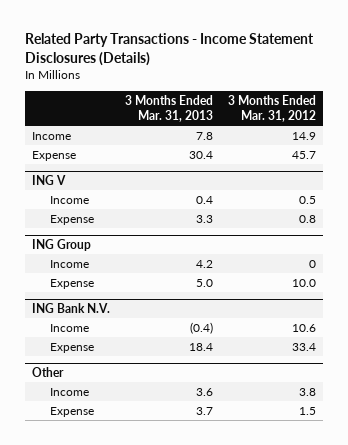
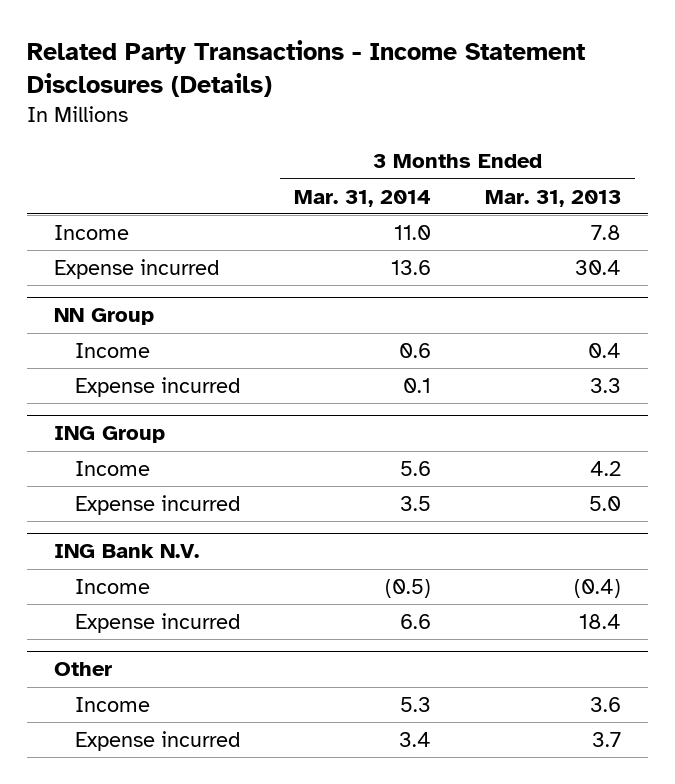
- | 3 Months Ended Mar. 31, 2013 | 3 Months Ended Mar. 31, 2012
+ | 3 Months Ended Mar. 31, 2014 | 3 Months Ended Mar. 31, 2013
- Expense | 30.4 | 45.7
- ING V
+ Expense incurred | 13.6 | 30.4
+ NN Group
- Expense | 3.3 | 0.8
+ Expense incurred | 0.1 | 3.3
@ ING Group
- Expense | 5.0 | 10.0
+ Expense incurred | 3.5 | 5.0
@ ING Bank N.V.
- Expense | 18.4 | 33.4
+ Expense incurred | 6.6 | 18.4
@ Other
- Expense | 3.7 | 1.5
+ Expense incurred | 3.4 | 3.7

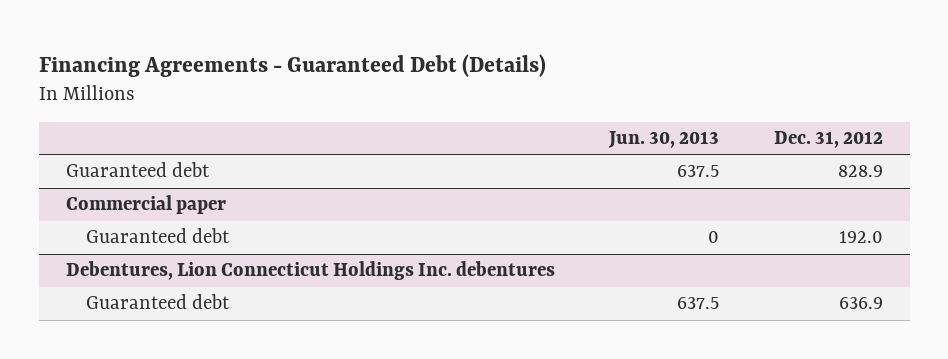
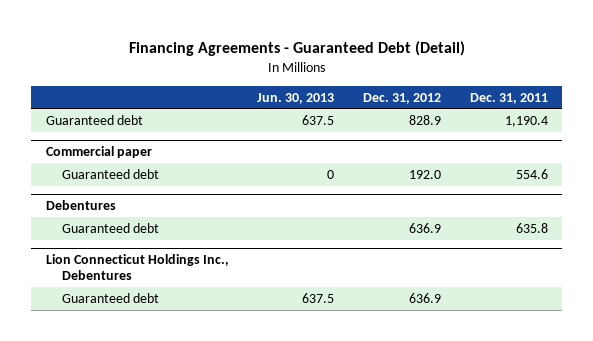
- Financing Agreements - Guaranteed Debt (Details)
+ Financing Agreements - Guaranteed Debt (Detail)
- | Jun. 30, 2013 | Dec. 31, 2012
+ | Jun. 30, 2013 | Dec. 31, 2012 | Dec. 31, 2011
- Debentures, Lion Connecticut Holdings Inc. debentures
+ Debentures
+ Guaranteed debt | | 636.9 | 635.8
+ Lion Connecticut Holdings Inc., Debentures

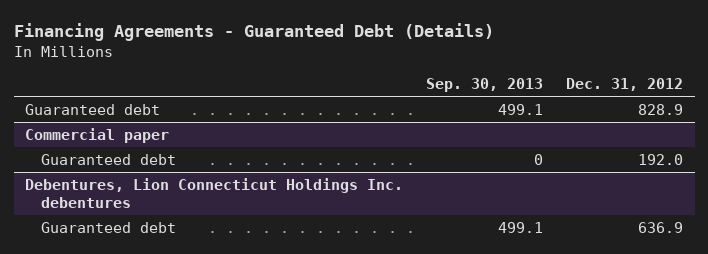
- Financing Agreements - Guaranteed Debt (Detail)
+ Financing Agreements - Guaranteed Debt (Details)
- | Jun. 30, 2013 | Dec. 31, 2012 | Dec. 31, 2011
+ | Sep. 30, 2013 | Dec. 31, 2012
- Debentures
- Guaranteed debt | | 636.9 | 635.8
- Lion Connecticut Holdings Inc., Debentures
+ Debentures, Lion Connecticut Holdings Inc. debentures

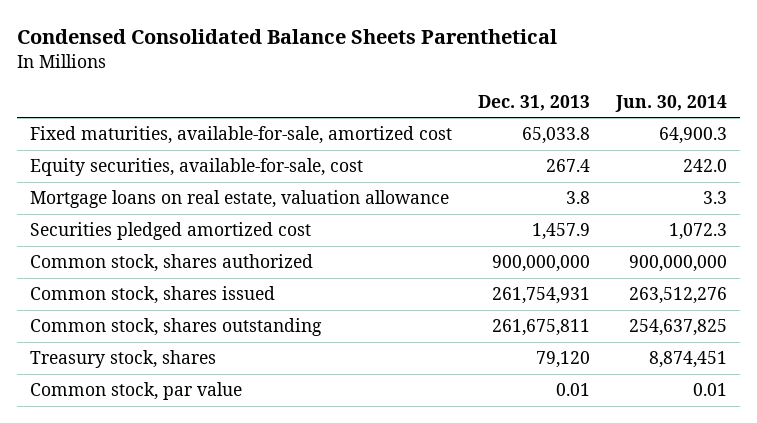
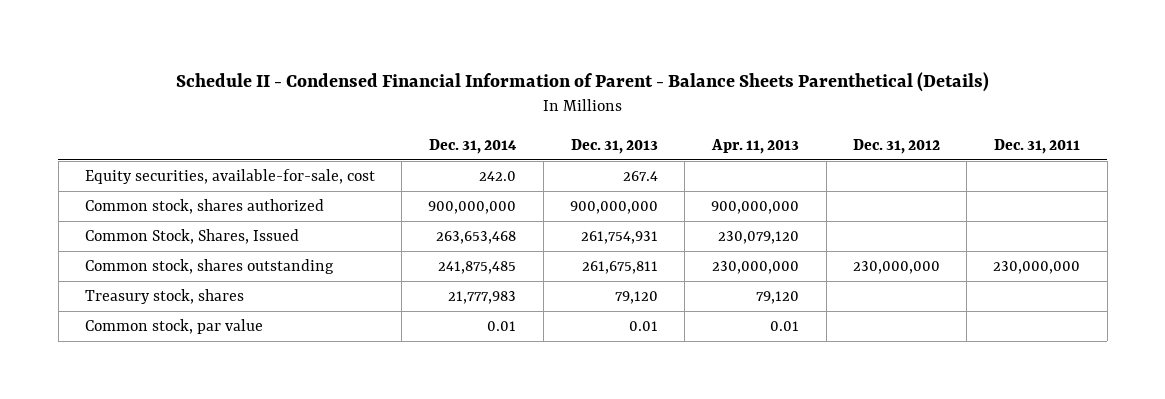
- Condensed Consolidated Balance Sheets Parenthetical
+ Schedule II - Condensed Financial Information of Parent - Balance Sheets Parenthetical (Details)
- | Dec. 31, 2013 | Jun. 30, 2014
+ | Dec. 31, 2014 | Dec. 31, 2013 | Apr. 11, 2013 | Dec. 31, 2012 | Dec. 31, 2011
- Fixed maturities, available-for-sale, amortized cost | 65,033.8 | 64,900.3
- Mortgage loans on real estate, valuation allowance | 3.8 | 3.3
- Securities pledged amortized cost | 1,457.9 | 1,072.3
- Common stock, shares issued | 261,754,931 | 263,512,276
+ Common Stock, Shares, Issued | 263,653,468 | 261,754,931 | 230,079,120 | |

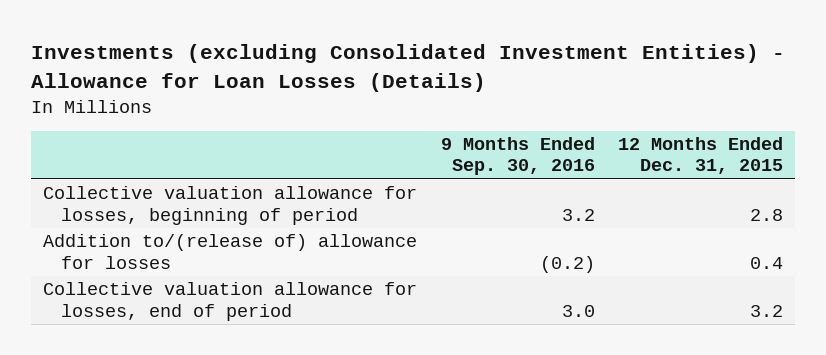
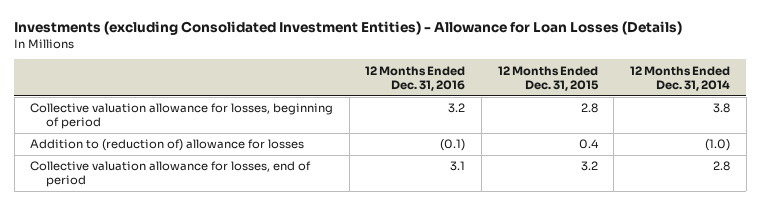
- | 9 Months Ended Sep. 30, 2016 | 12 Months Ended Dec. 31, 2015
+ | 12 Months Ended Dec. 31, 2016 | 12 Months Ended Dec. 31, 2015 | 12 Months Ended Dec. 31, 2014
- Addition to/(release of) allowance for losses | (0.2) | 0.4
+ Addition to (reduction of) allowance for losses | (0.1) | 0.4 | (1.0)

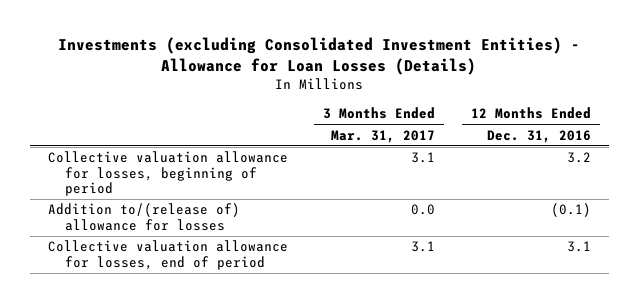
- | 12 Months Ended Dec. 31, 2016 | 12 Months Ended Dec. 31, 2015 | 12 Months Ended Dec. 31, 2014
+ | 3 Months Ended Mar. 31, 2017 | 12 Months Ended Dec. 31, 2016
- Addition to (reduction of) allowance for losses | (0.1) | 0.4 | (1.0)
+ Addition to/(release of) allowance for losses | 0.0 | (0.1)

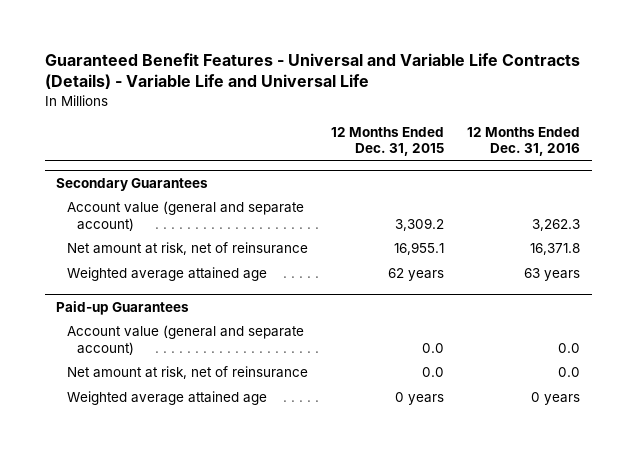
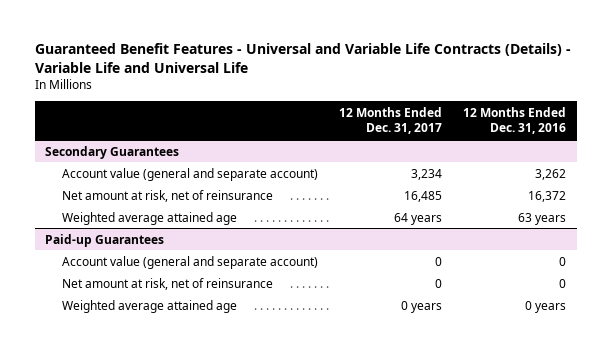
- | 12 Months Ended Dec. 31, 2015 | 12 Months Ended Dec. 31, 2016
+ | 12 Months Ended Dec. 31, 2017 | 12 Months Ended Dec. 31, 2016
@ Secondary Guarantees
- Account value (general and separate account) | 3,309.2 | 3,262.3
- Net amount at risk, net of reinsurance | 16,955.1 | 16,371.8
+ Account value (general and separate account) | 3,234 | 3,262
+ Net amount at risk, net of reinsurance | 16,485 | 16,372
@ Paid-up Guarantees
- Account value (general and separate account) | 0.0 | 0.0
- Net amount at risk, net of reinsurance | 0.0 | 0.0
+ Account value (general and separate account) | 0 | 0
+ Net amount at risk, net of reinsurance | 0 | 0

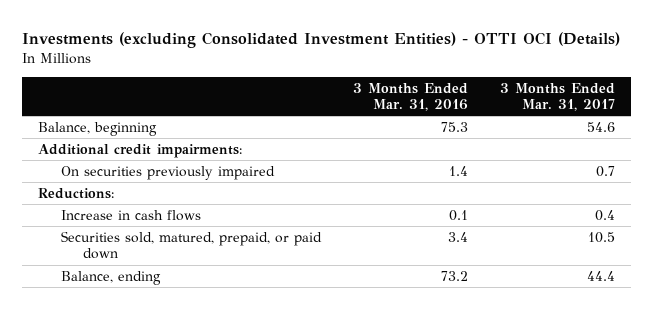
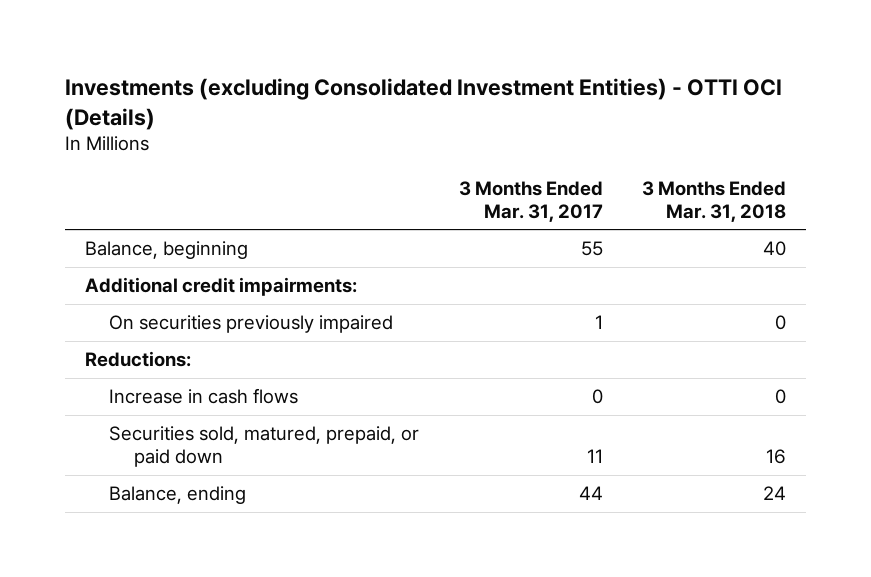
- | 3 Months Ended Mar. 31, 2016 | 3 Months Ended Mar. 31, 2017
+ | 3 Months Ended Mar. 31, 2017 | 3 Months Ended Mar. 31, 2018
- Balance, beginning | 75.3 | 54.6
+ Balance, beginning | 55 | 40
- On securities previously impaired | 1.4 | 0.7
+ On securities previously impaired | 1 | 0
- Increase in cash flows | 0.1 | 0.4
- Securities sold, matured, prepaid, or paid down | 3.4 | 10.5
- Balance, ending | 73.2 | 44.4
+ Increase in cash flows | 0 | 0
+ Securities sold, matured, prepaid, or paid down | 11 | 16
+ Balance, ending | 44 | 24

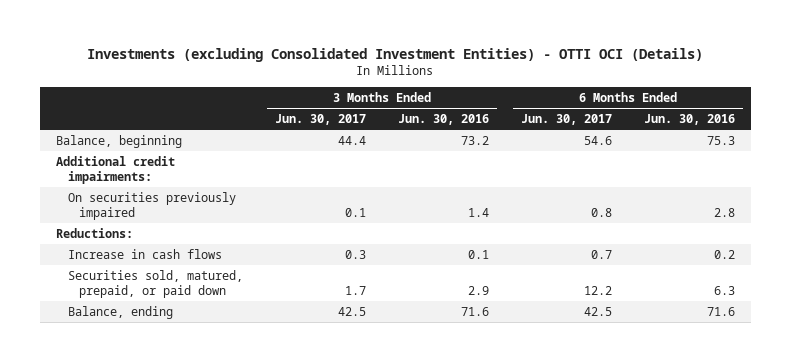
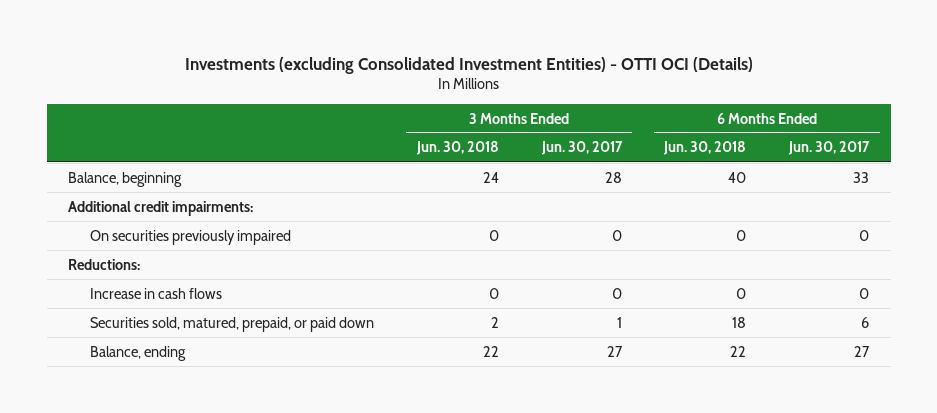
- | 3 Months Ended Jun. 30, 2017 | 3 Months Ended Jun. 30, 2016 | 6 Months Ended Jun. 30, 2017 | 6 Months Ended Jun. 30, 2016
+ | 3 Months Ended Jun. 30, 2018 | 3 Months Ended Jun. 30, 2017 | 6 Months Ended Jun. 30, 2018 | 6 Months Ended Jun. 30, 2017
- Balance, beginning | 44.4 | 73.2 | 54.6 | 75.3
+ Balance, beginning | 24 | 28 | 40 | 33
- On securities previously impaired | 0.1 | 1.4 | 0.8 | 2.8
+ On securities previously impaired | 0 | 0 | 0 | 0
- Increase in cash flows | 0.3 | 0.1 | 0.7 | 0.2
- Securities sold, matured, prepaid, or paid down | 1.7 | 2.9 | 12.2 | 6.3
- Balance, ending | 42.5 | 71.6 | 42.5 | 71.6
+ Increase in cash flows | 0 | 0 | 0 | 0
+ Securities sold, matured, prepaid, or paid down | 2 | 1 | 18 | 6
+ Balance, ending | 22 | 27 | 22 | 27

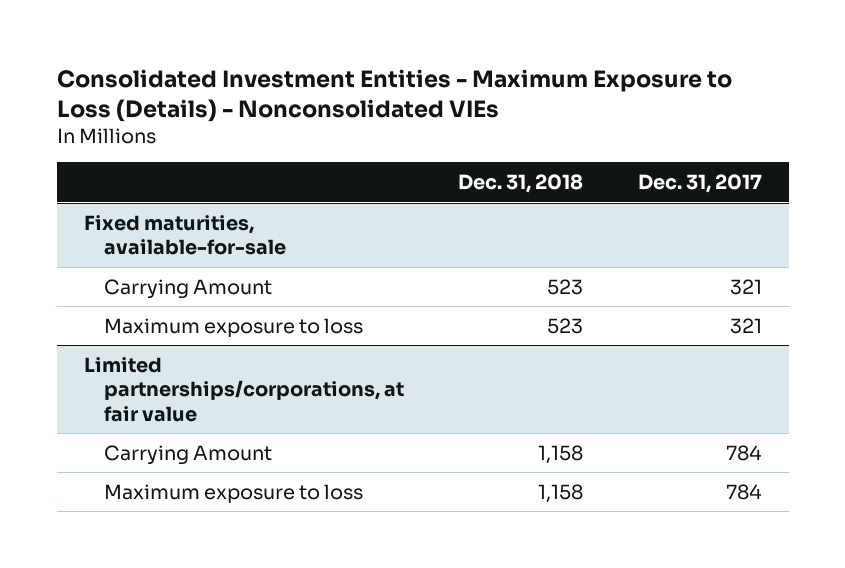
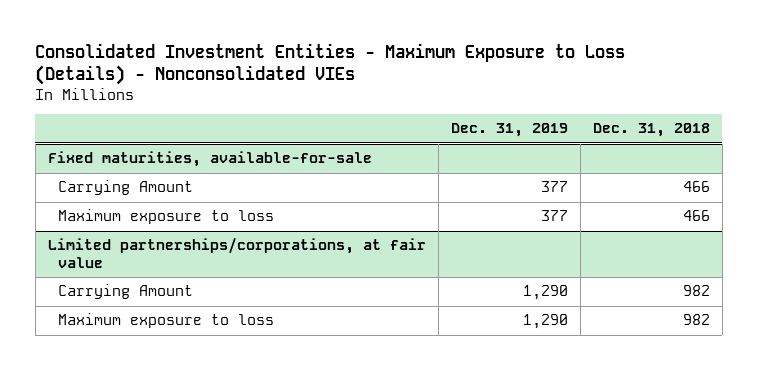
- | Dec. 31, 2018 | Dec. 31, 2017
+ | Dec. 31, 2019 | Dec. 31, 2018
@ Fixed maturities, available-for-sale
- Carrying Amount | 523 | 321
- Maximum exposure to loss | 523 | 321
+ Carrying Amount | 377 | 466
+ Maximum exposure to loss | 377 | 466
@ Limited partnerships/corporations, at fair value
- Carrying Amount | 1,158 | 784
- Maximum exposure to loss | 1,158 | 784
+ Carrying Amount | 1,290 | 982
+ Maximum exposure to loss | 1,290 | 982

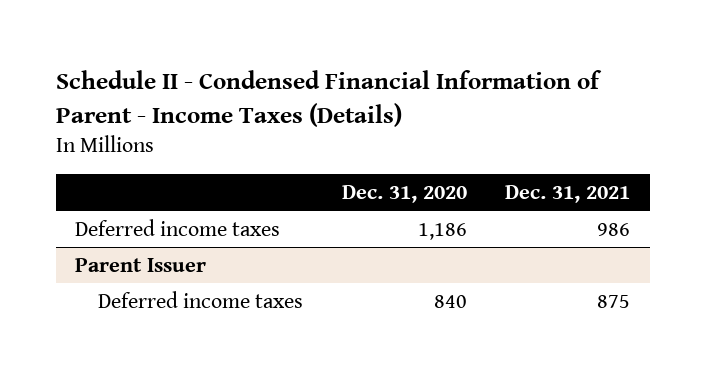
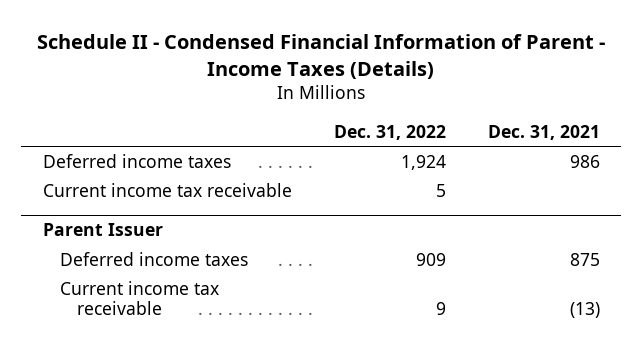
- | Dec. 31, 2020 | Dec. 31, 2021
+ | Dec. 31, 2022 | Dec. 31, 2021
+ Current income tax receivable | 5 |
@ Parent Issuer
+ Current income tax receivable | 9 | (13)

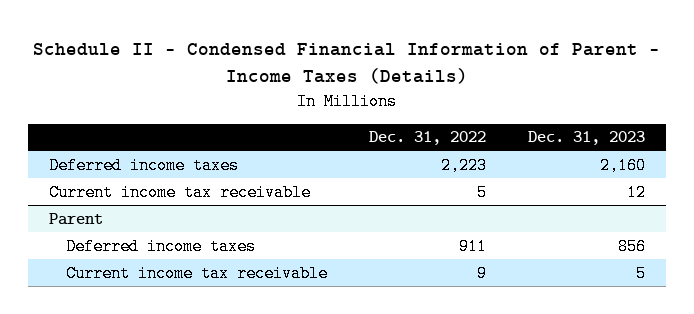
- | Dec. 31, 2022 | Dec. 31, 2021
+ | Dec. 31, 2022 | Dec. 31, 2023
- Deferred income taxes | 1,924 | 986
+ Deferred income taxes | 2,223 | 2,160
- Parent Issuer
- Deferred income taxes | 909 | 875
+ Parent
+ Deferred income taxes | 911 | 856

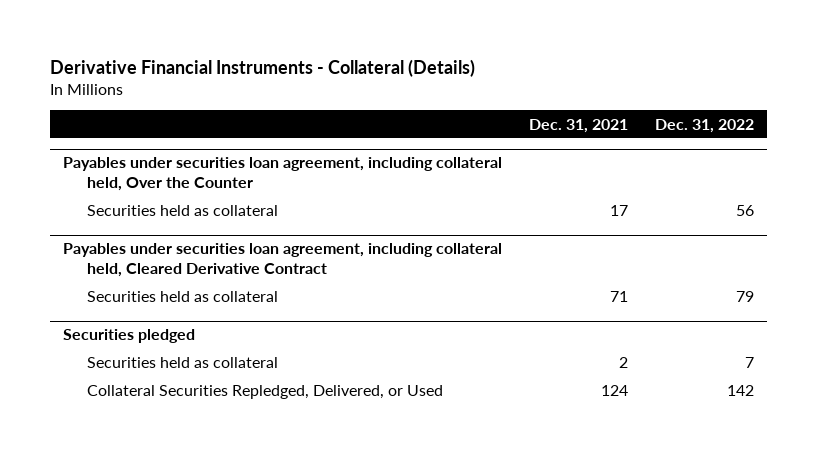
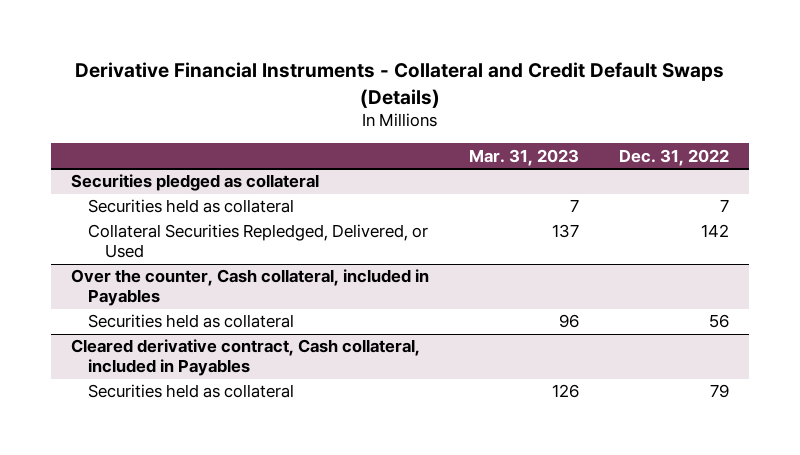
- Derivative Financial Instruments - Collateral (Details)
+ Derivative Financial Instruments - Collateral and Credit Default Swaps (Details)
- | Dec. 31, 2021 | Dec. 31, 2022
+ | Mar. 31, 2023 | Dec. 31, 2022
- Payables under securities loan agreement, including collateral held, Over the Counter
- Securities held as collateral | 17 | 56
- Payables under securities loan agreement, including collateral held, Cleared Derivative Contract
- Securities held as collateral | 71 | 79
- Securities pledged
+ Securities pledged as collateral
+ Over the counter, Cash collateral, included in Payables
+ Securities held as collateral | 96 | 56
+ Cleared derivative contract, Cash collateral, included in Payables
+ Securities held as collateral | 126 | 79

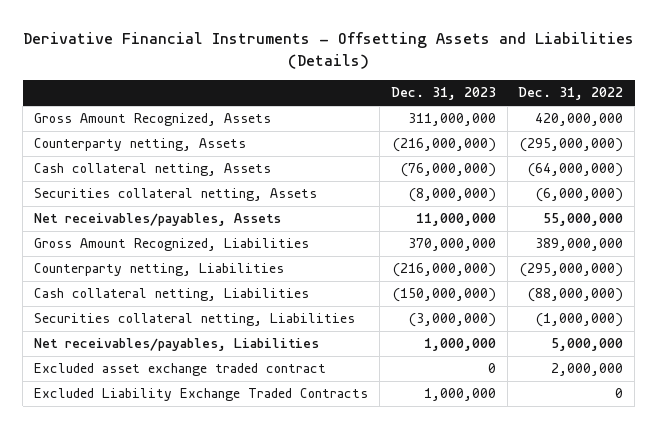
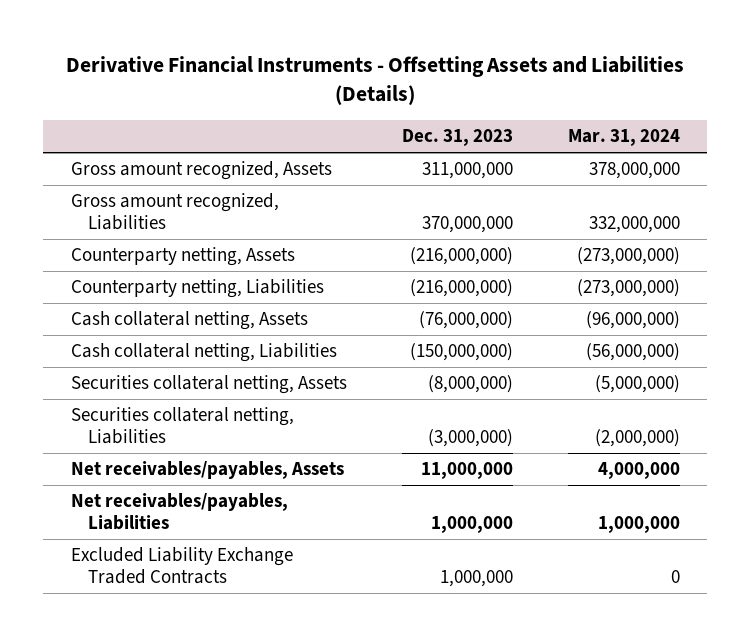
- | Dec. 31, 2023 | Dec. 31, 2022
+ | Dec. 31, 2023 | Mar. 31, 2024
- Gross Amount Recognized, Assets | 311,000,000 | 420,000,000
+ Gross amount recognized, Assets | 311,000,000 | 378,000,000
+ Gross amount recognized, Liabilities | 370,000,000 | 332,000,000
- Gross Amount Recognized, Liabilities | 370,000,000 | 389,000,000
moved down: Cash collateral netting, Assets | (76,000,000) | (96,000,000)
moved down: Securities collateral netting, Assets | (8,000,000) | (5,000,000)
moved down: Net receivables/payables, Assets | 11,000,000 | 4,000,000
- Excluded asset exchange traded contract | 0 | 2,000,000

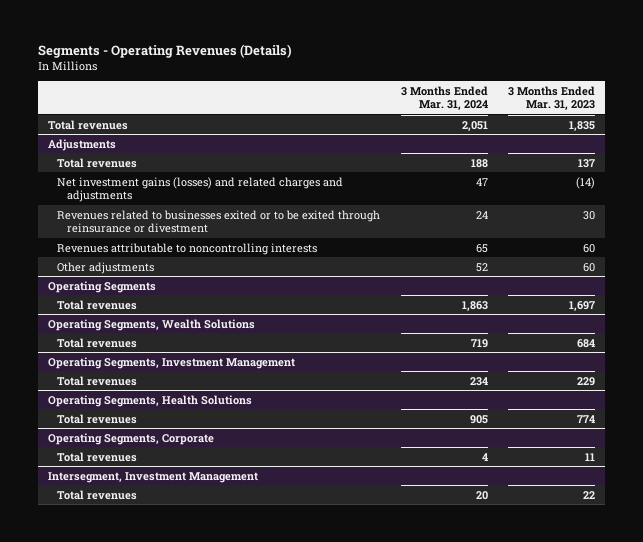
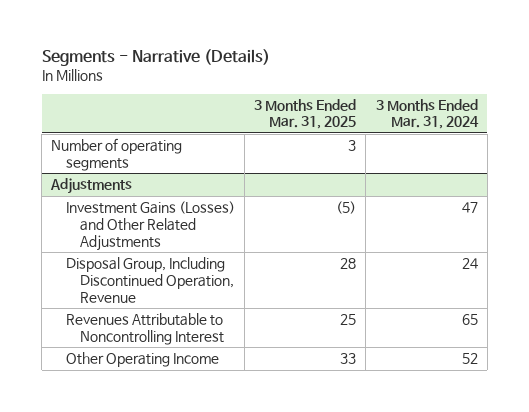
- Segments - Operating Revenues (Details)
+ Segments - Narrative (Details)
- | 3 Months Ended Mar. 31, 2024 | 3 Months Ended Mar. 31, 2023
+ | 3 Months Ended Mar. 31, 2025 | 3 Months Ended Mar. 31, 2024
- Total revenues | 2,051 | 1,835
+ Number of operating segments | 3 |
@ Adjustments
- Total revenues | 188 | 137
- Net investment gains (losses) and related charges and adjustments | 47 | (14)
- Revenues related to businesses exited or to be exited through reinsurance or divestment | 24 | 30
- Revenues attributable to noncontrolling interests | 65 | 60
- Other adjustments | 52 | 60
- Operating Segments
- Total revenues | 1,863 | 1,697
- Operating Segments, Wealth Solutions
- Total revenues | 719 | 684
- Operating Segments, Investment Management
- Total revenues | 234 | 229
- Operating Segments, Health Solutions
- Total revenues | 905 | 774
- Operating Segments, Corporate
- Total revenues | 4 | 11
- Intersegment, Investment Management
- Total revenues | 20 | 22
@ Adjustments
+ Investment Gains (Losses) and Other Related Adjustments | (5) | 47
+ Disposal Group, Including Discontinued Operation, Revenue | 28 | 24
+ Revenues Attributable to Noncontrolling Interest | 25 | 65
+ Other Operating Income | 33 | 52

